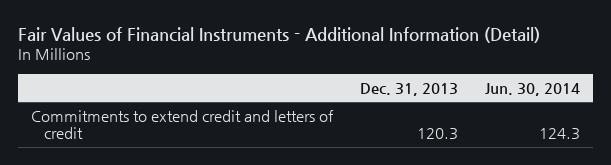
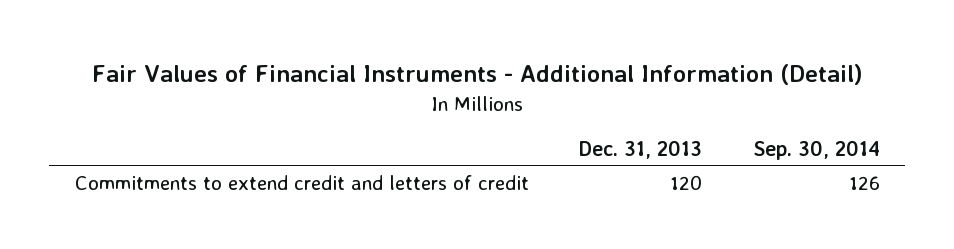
- | Dec. 31, 2013 | Jun. 30, 2014
+ | Dec. 31, 2013 | Sep. 30, 2014
- Commitments to extend credit and letters of credit | 120.3 | 124.3
+ Commitments to extend credit and letters of credit | 120 | 126

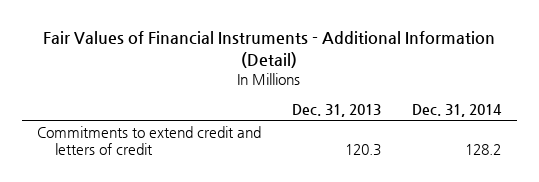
- | Dec. 31, 2013 | Sep. 30, 2014
+ | Dec. 31, 2013 | Dec. 31, 2014
- Commitments to extend credit and letters of credit | 120 | 126
+ Commitments to extend credit and letters of credit | 120.3 | 128.2

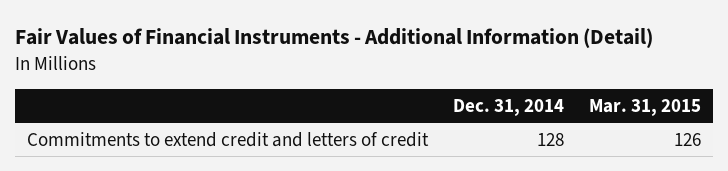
- | Dec. 31, 2013 | Dec. 31, 2014
+ | Dec. 31, 2014 | Mar. 31, 2015
- Commitments to extend credit and letters of credit | 120.3 | 128.2
+ Commitments to extend credit and letters of credit | 128 | 126

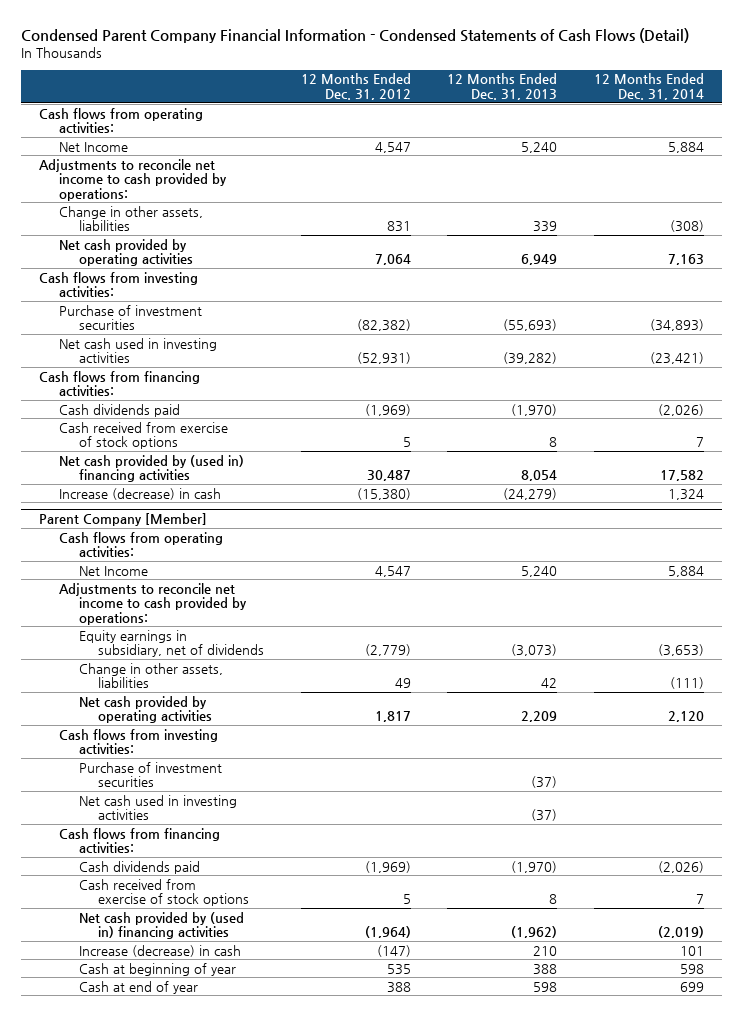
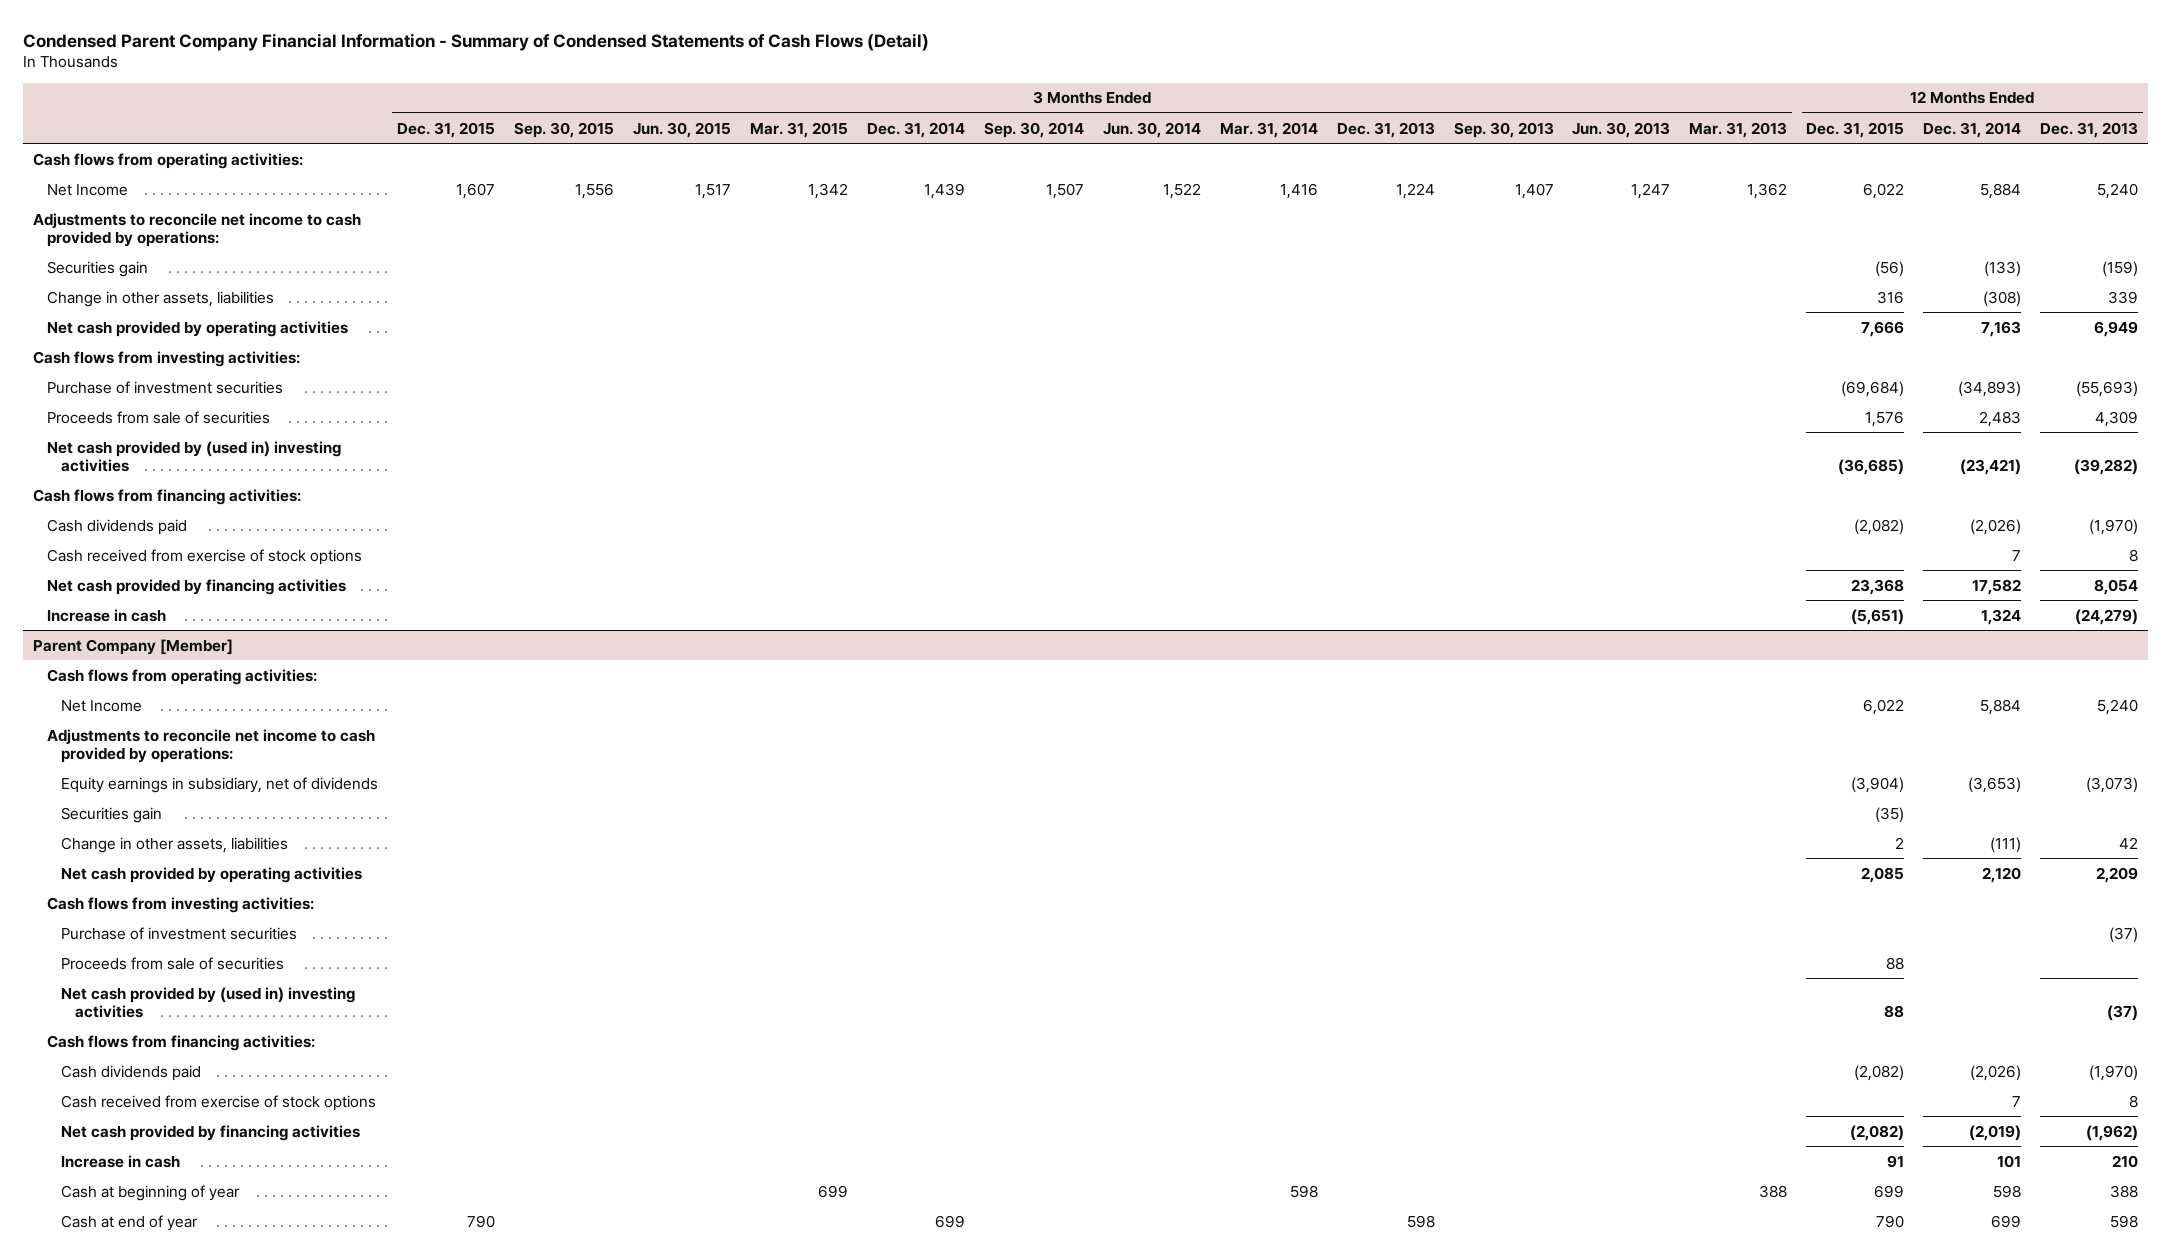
- Condensed Parent Company Financial Information - Condensed Statements of Cash Flows (Detail)
+ Condensed Parent Company Financial Information - Summary of Condensed Statements of Cash Flows (Detail)
- | 12 Months Ended Dec. 31, 2012 | 12 Months Ended Dec. 31, 2013 | 12 Months Ended Dec. 31, 2014
+ | 3 Months Ended Dec. 31, 2015 | 3 Months Ended Sep. 30, 2015 | 3 Months Ended Jun. 30, 2015 | 3 Months Ended Mar. 31, 2015 | 3 Months Ended Dec. 31, 2014 | 3 Months Ended Sep. 30, 2014 | 3 Months Ended Jun. 30, 2014 | 3 Months Ended Mar. 31, 2014 | 3 Months Ended Dec. 31, 2013 | 3 Months Ended Sep. 30, 2013 | 3 Months Ended Jun. 30, 2013 | 3 Months Ended Mar. 31, 2013 | 12 Months Ended Dec. 31, 2015 | 12 Months Ended Dec. 31, 2014 | 12 Months Ended Dec. 31, 2013
+ Securities gain | | | | | | | | | | | | | (56) | (133) | (159)
- Net cash used in investing activities | (52,931) | (39,282) | (23,421)
+ Proceeds from sale of securities | | | | | | | | | | | | | 1,576 | 2,483 | 4,309
+ Net cash provided by (used in) investing activities | | | | | | | | | | | | | (36,685) | (23,421) | (39,282)
- Net cash provided by (used in) financing activities | 30,487 | 8,054 | 17,582
- Increase (decrease) in cash | (15,380) | (24,279) | 1,324
+ Net cash provided by financing activities | | | | | | | | | | | | | 23,368 | 17,582 | 8,054
+ Increase in cash | | | | | | | | | | | | | (5,651) | 1,324 | (24,279)
@ Parent Company [Member]
+ Securities gain | | | | | | | | | | | | | (35) | |
- Net cash used in investing activities | | (37) |
+ Proceeds from sale of securities | | | | | | | | | | | | | 88 | |
+ Net cash provided by (used in) investing activities | | | | | | | | | | | | | 88 | | (37)
- Net cash provided by (used in) financing activities | (1,964) | (1,962) | (2,019)
- Increase (decrease) in cash | (147) | 210 | 101
+ Net cash provided by financing activities | | | | | | | | | | | | | (2,082) | (2,019) | (1,962)
+ Increase in cash | | | | | | | | | | | | | 91 | 101 | 210

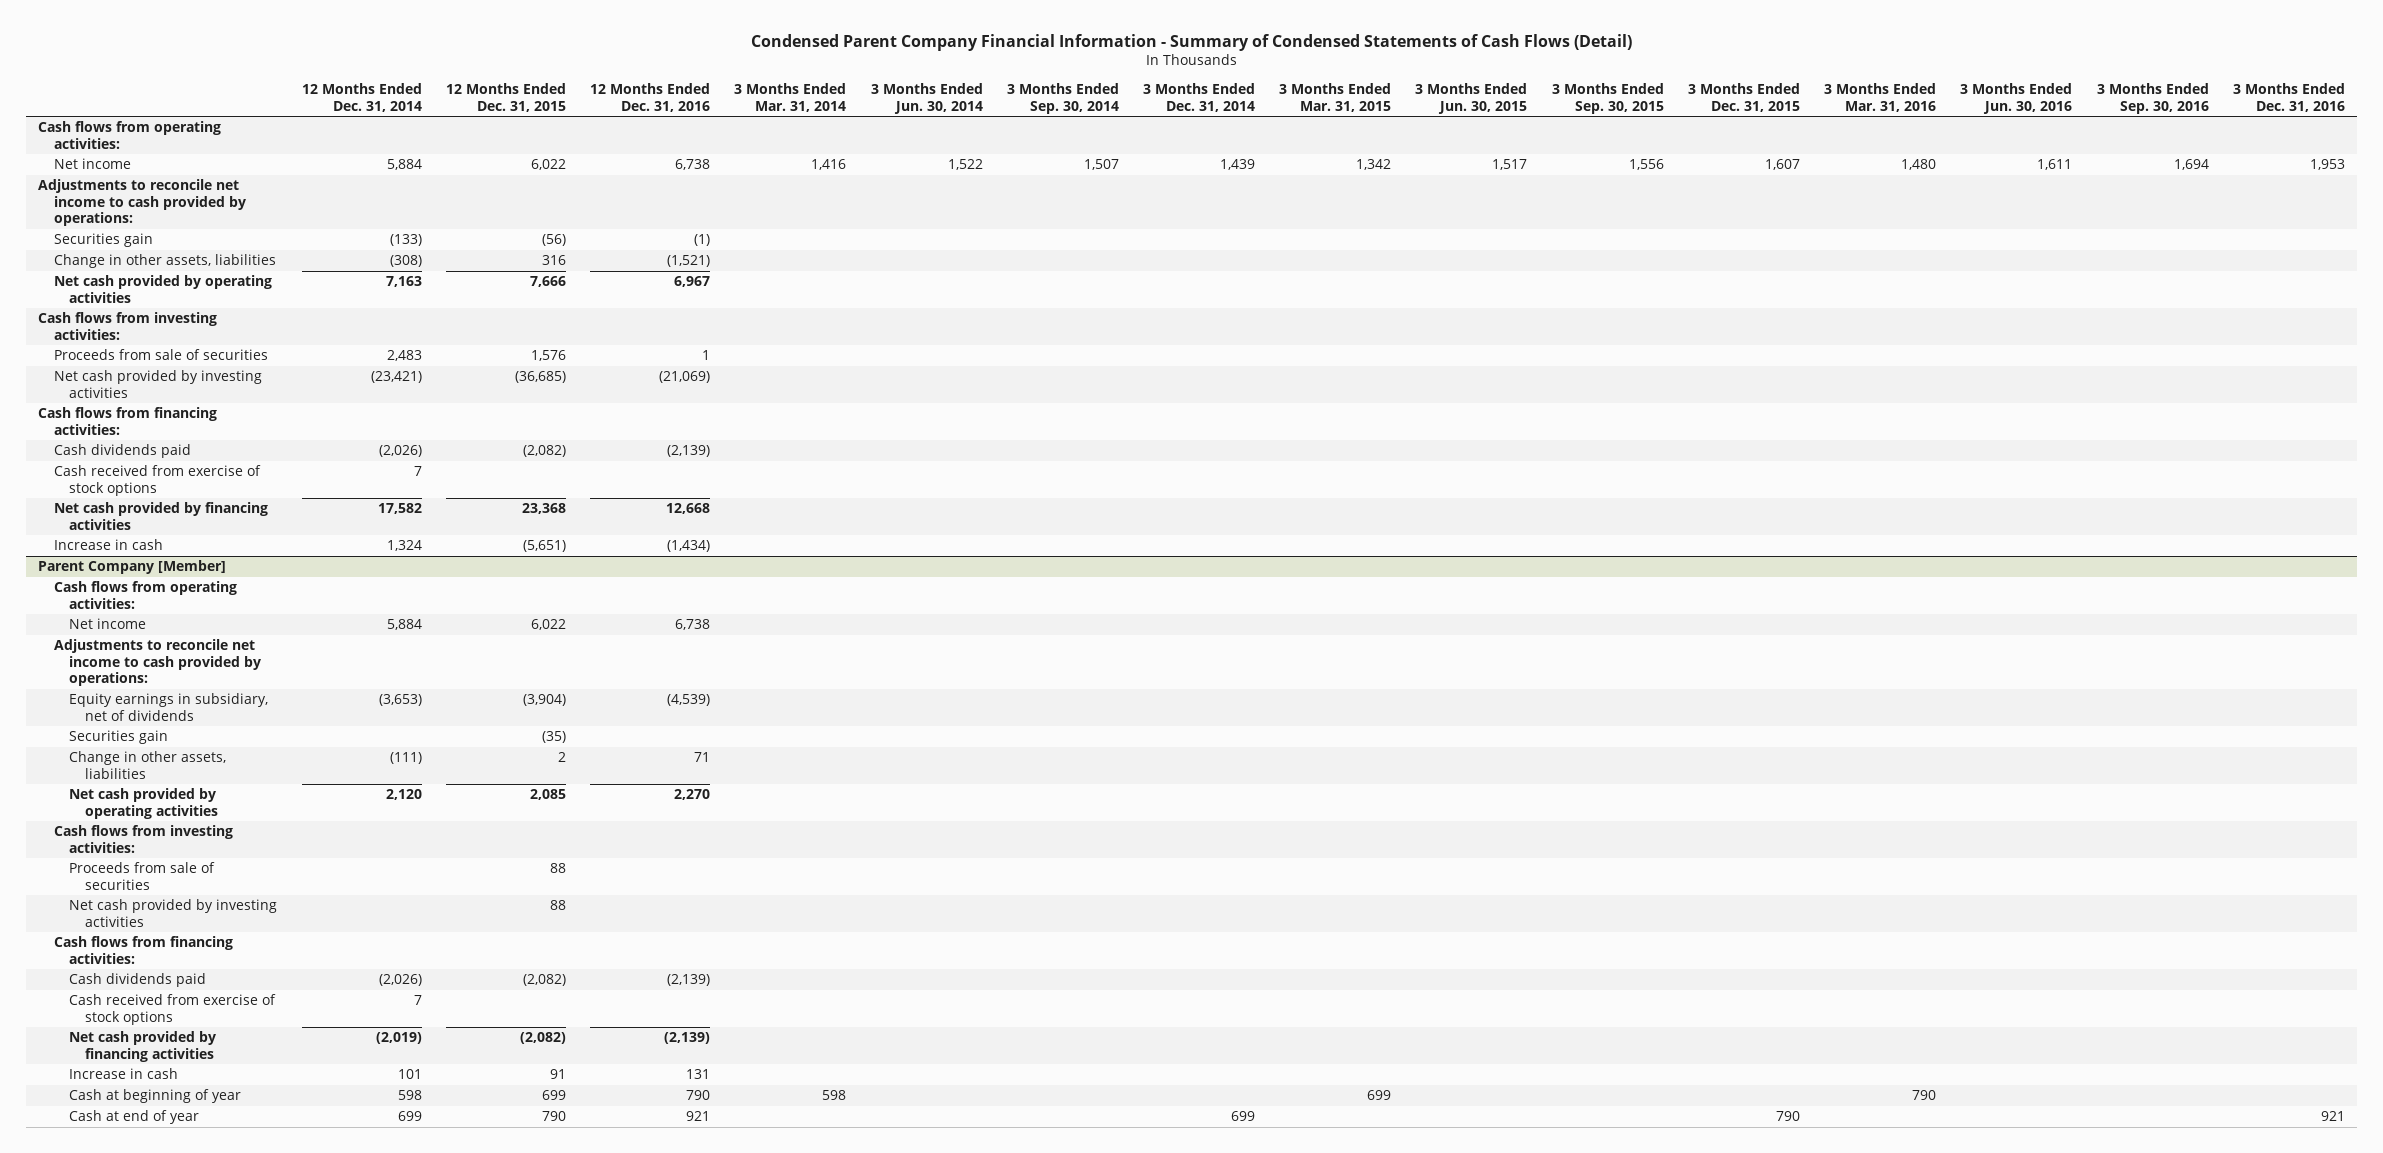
- | 3 Months Ended Dec. 31, 2015 | 3 Months Ended Sep. 30, 2015 | 3 Months Ended Jun. 30, 2015 | 3 Months Ended Mar. 31, 2015 | 3 Months Ended Dec. 31, 2014 | 3 Months Ended Sep. 30, 2014 | 3 Months Ended Jun. 30, 2014 | 3 Months Ended Mar. 31, 2014 | 3 Months Ended Dec. 31, 2013 | 3 Months Ended Sep. 30, 2013 | 3 Months Ended Jun. 30, 2013 | 3 Months Ended Mar. 31, 2013 | 12 Months Ended Dec. 31, 2015 | 12 Months Ended Dec. 31, 2014 | 12 Months Ended Dec. 31, 2013
+ | 12 Months Ended Dec. 31, 2014 | 12 Months Ended Dec. 31, 2015 | 12 Months Ended Dec. 31, 2016 | 3 Months Ended Mar. 31, 2014 | 3 Months Ended Jun. 30, 2014 | 3 Months Ended Sep. 30, 2014 | 3 Months Ended Dec. 31, 2014 | 3 Months Ended Mar. 31, 2015 | 3 Months Ended Jun. 30, 2015 | 3 Months Ended Sep. 30, 2015 | 3 Months Ended Dec. 31, 2015 | 3 Months Ended Mar. 31, 2016 | 3 Months Ended Jun. 30, 2016 | 3 Months Ended Sep. 30, 2016 | 3 Months Ended Dec. 31, 2016
- Net Income | 1,607 | 1,556 | 1,517 | 1,342 | 1,439 | 1,507 | 1,522 | 1,416 | 1,224 | 1,407 | 1,247 | 1,362 | 6,022 | 5,884 | 5,240
+ Net income | 5,884 | 6,022 | 6,738 | 1,416 | 1,522 | 1,507 | 1,439 | 1,342 | 1,517 | 1,556 | 1,607 | 1,480 | 1,611 | 1,694 | 1,953
- Purchase of investment securities | | | | | | | | | | | | | (69,684) | (34,893) | (55,693)
- Net cash provided by (used in) investing activities | | | | | | | | | | | | | (36,685) | (23,421) | (39,282)
+ Net cash provided by investing activities | (23,421) | (36,685) | (21,069) | | | | | | | | | | | |
@ Parent Company [Member]
- Net Income | | | | | | | | | | | | | 6,022 | 5,884 | 5,240
+ Net income | 5,884 | 6,022 | 6,738 | | | | | | | | | | | |
- Purchase of investment securities | | | | | | | | | | | | | | | (37)
- Net cash provided by (used in) investing activities | | | | | | | | | | | | | 88 | | (37)
+ Net cash provided by investing activities | | 88 | | | | | | | | | | | | |

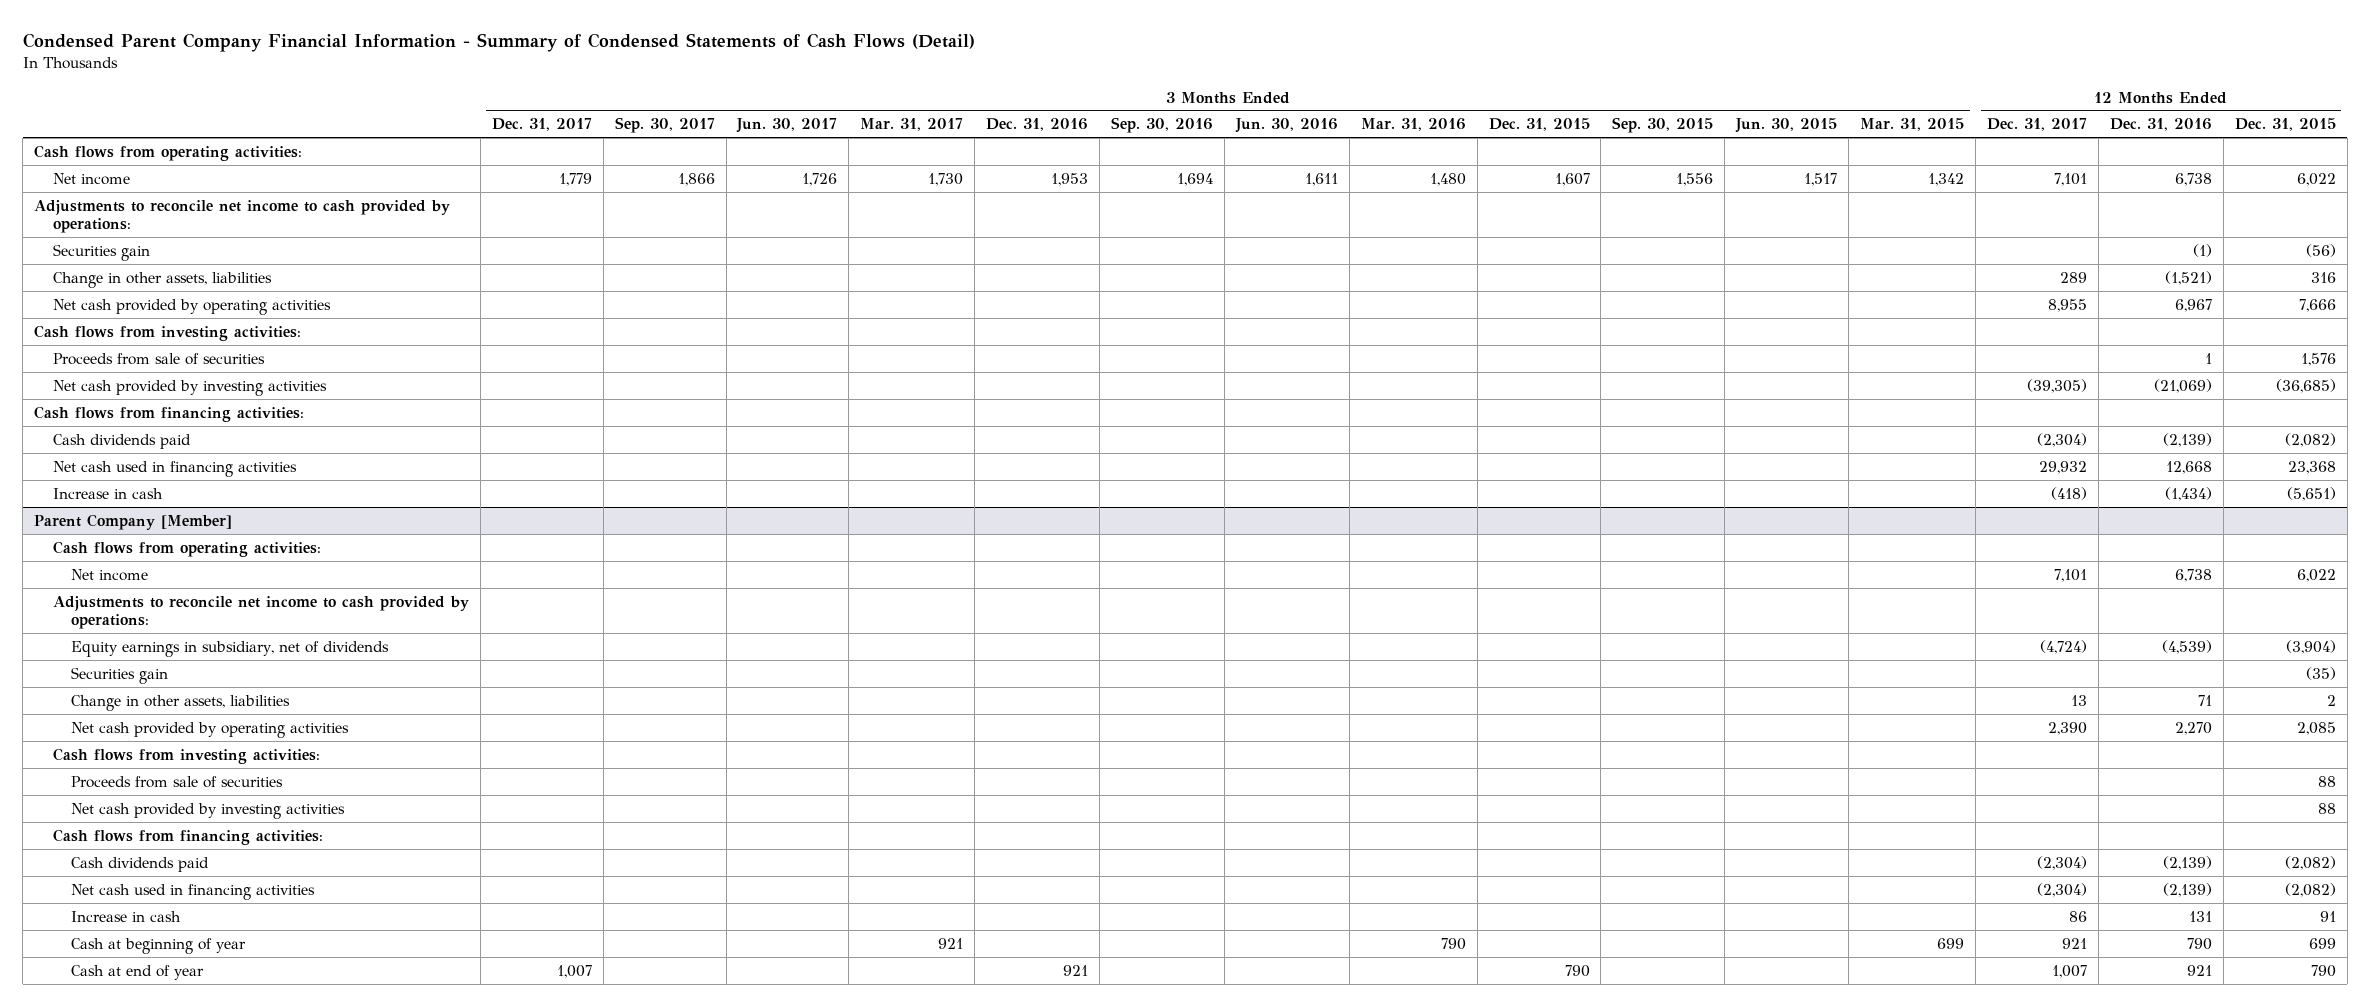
- | 12 Months Ended Dec. 31, 2014 | 12 Months Ended Dec. 31, 2015 | 12 Months Ended Dec. 31, 2016 | 3 Months Ended Mar. 31, 2014 | 3 Months Ended Jun. 30, 2014 | 3 Months Ended Sep. 30, 2014 | 3 Months Ended Dec. 31, 2014 | 3 Months Ended Mar. 31, 2015 | 3 Months Ended Jun. 30, 2015 | 3 Months Ended Sep. 30, 2015 | 3 Months Ended Dec. 31, 2015 | 3 Months Ended Mar. 31, 2016 | 3 Months Ended Jun. 30, 2016 | 3 Months Ended Sep. 30, 2016 | 3 Months Ended Dec. 31, 2016
+ | 3 Months Ended Dec. 31, 2017 | 3 Months Ended Sep. 30, 2017 | 3 Months Ended Jun. 30, 2017 | 3 Months Ended Mar. 31, 2017 | 3 Months Ended Dec. 31, 2016 | 3 Months Ended Sep. 30, 2016 | 3 Months Ended Jun. 30, 2016 | 3 Months Ended Mar. 31, 2016 | 3 Months Ended Dec. 31, 2015 | 3 Months Ended Sep. 30, 2015 | 3 Months Ended Jun. 30, 2015 | 3 Months Ended Mar. 31, 2015 | 12 Months Ended Dec. 31, 2017 | 12 Months Ended Dec. 31, 2016 | 12 Months Ended Dec. 31, 2015
- Cash received from exercise of stock options | 7 | | | | | | | | | | | | | |
- Net cash provided by financing activities | 17,582 | 23,368 | 12,668 | | | | | | | | | | | |
+ Net cash used in financing activities | | | | | | | | | | | | | 29,932 | 12,668 | 23,368
@ Parent Company [Member]
- Cash received from exercise of stock options | 7 | | | | | | | | | | | | | |
- Net cash provided by financing activities | (2,019) | (2,082) | (2,139) | | | | | | | | | | | |
+ Net cash used in financing activities | | | | | | | | | | | | | (2,304) | (2,139) | (2,082)

